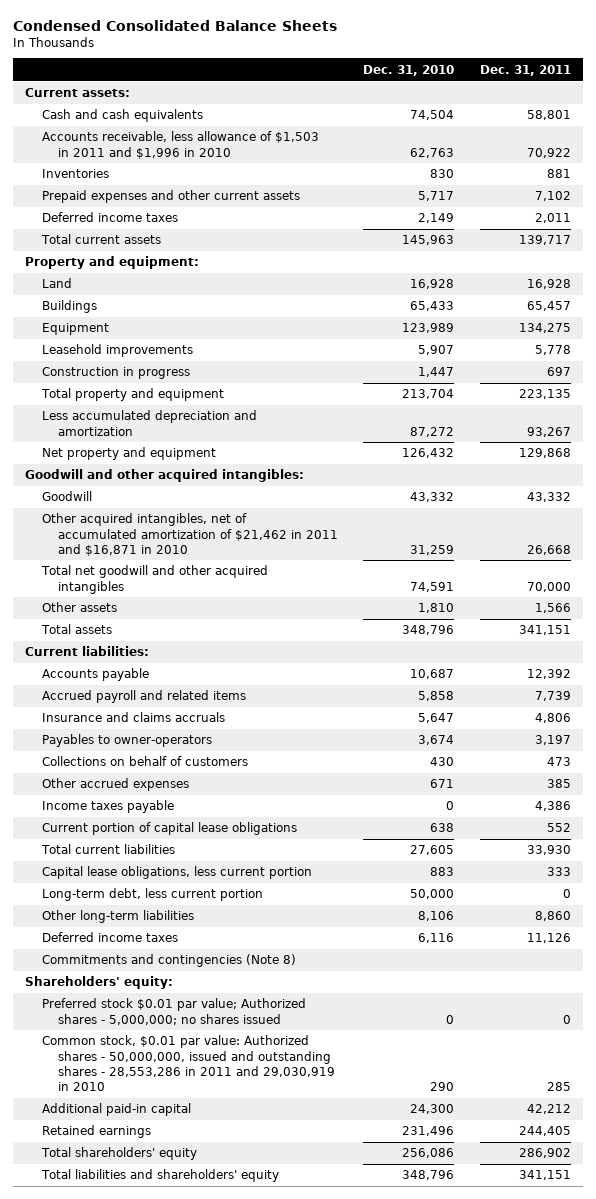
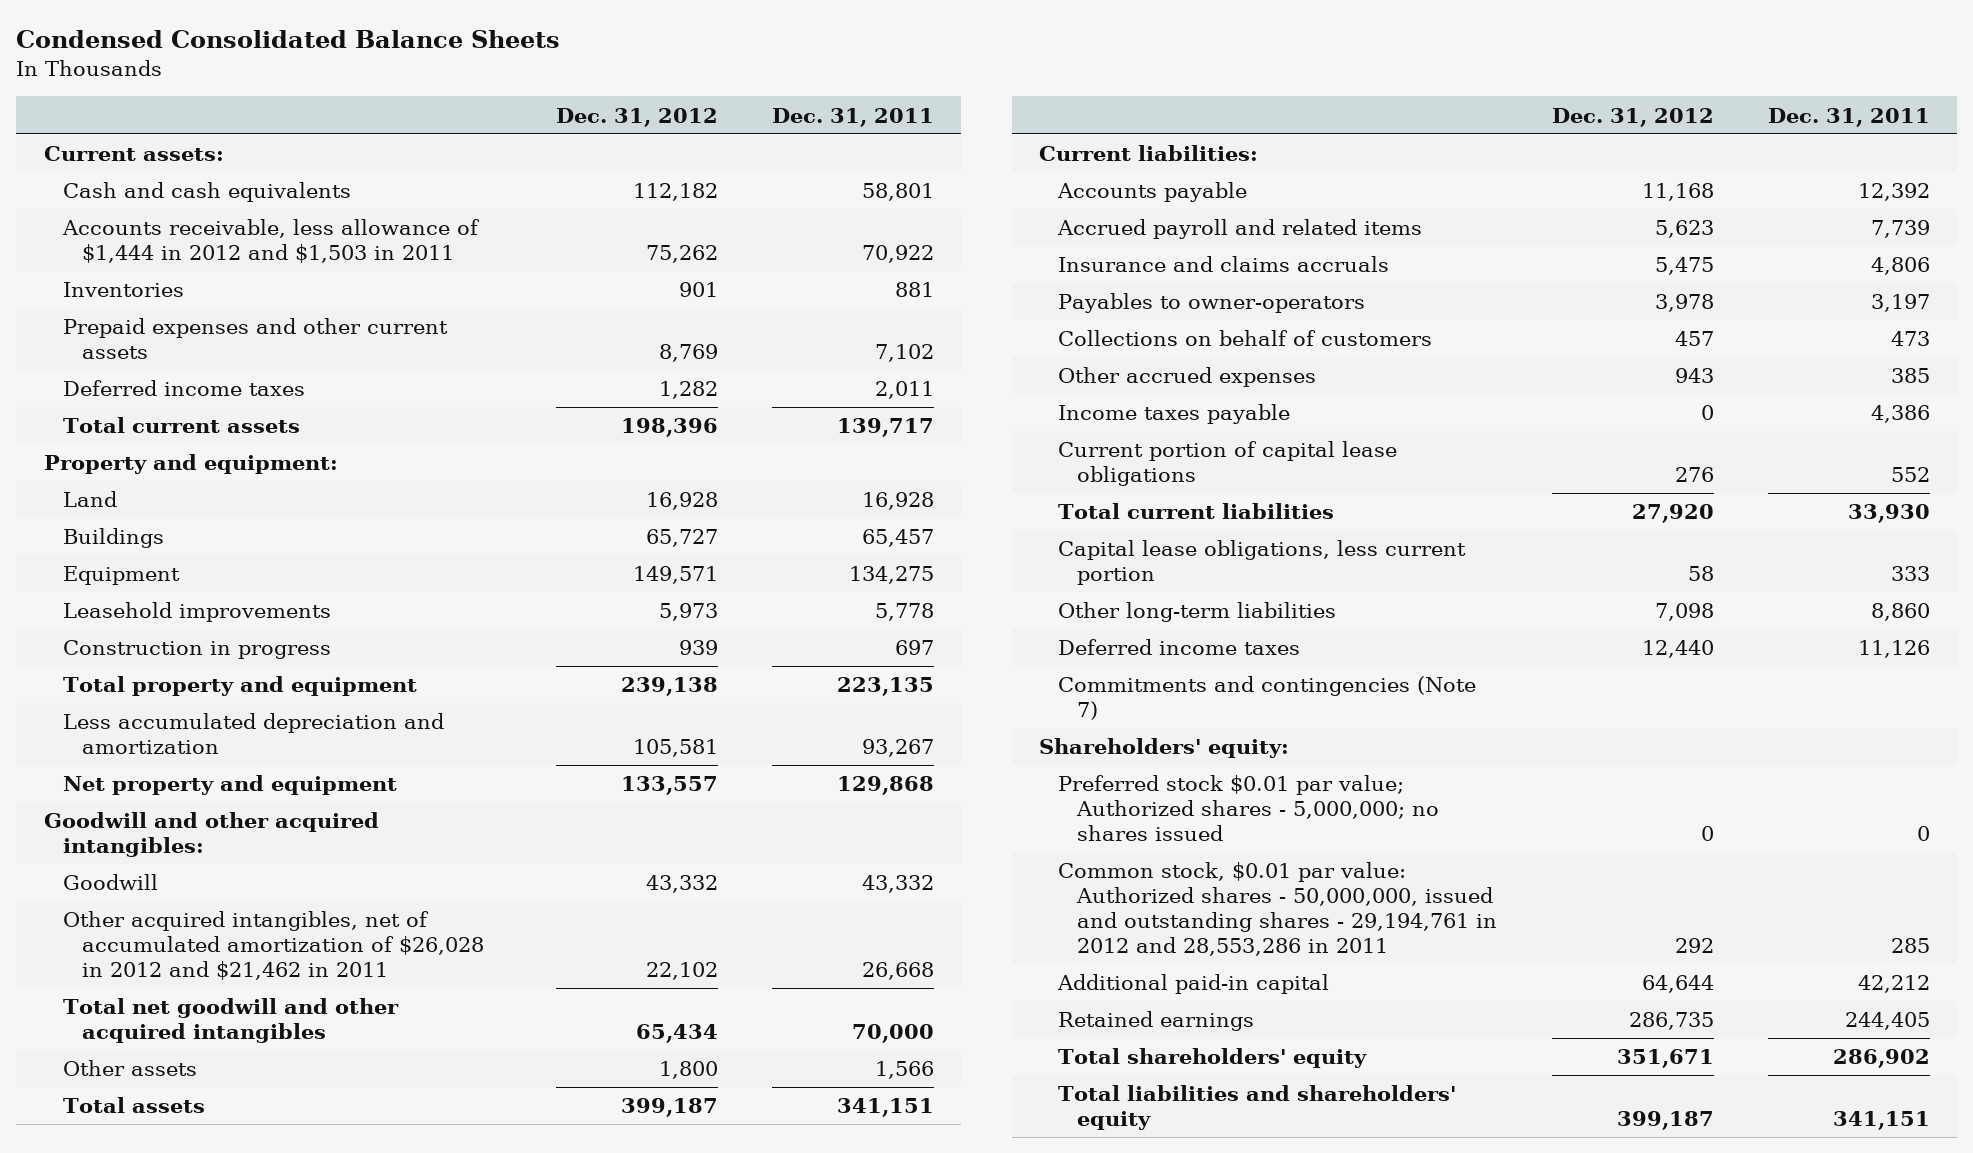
- | Dec. 31, 2010 | Dec. 31, 2011
+ | Dec. 31, 2012 | Dec. 31, 2011
- Accounts receivable, less allowance of $1,503 in 2011 and $1,996 in 2010 | 62,763 | 70,922
+ Accounts receivable, less allowance of $1,444 in 2012 and $1,503 in 2011 | 75,262 | 70,922
- Other acquired intangibles, net of accumulated amortization of $21,462 in 2011 and $16,871 in 2010 | 31,259 | 26,668
+ Other acquired intangibles, net of accumulated amortization of $26,028 in 2012 and $21,462 in 2011 | 22,102 | 26,668
- Long-term debt, less current portion | 50,000 | 0
- Commitments and contingencies (Note 8)
+ Commitments and contingencies (Note 7)
- Common stock, $0.01 par value: Authorized shares - 50,000,000, issued and outstanding shares - 28,553,286 in 2011 and 29,030,919 in 2010 | 290 | 285
+ Common stock, $0.01 par value: Authorized shares - 50,000,000, issued and outstanding shares - 29,194,761 in 2012 and 28,553,286 in 2011 | 292 | 285

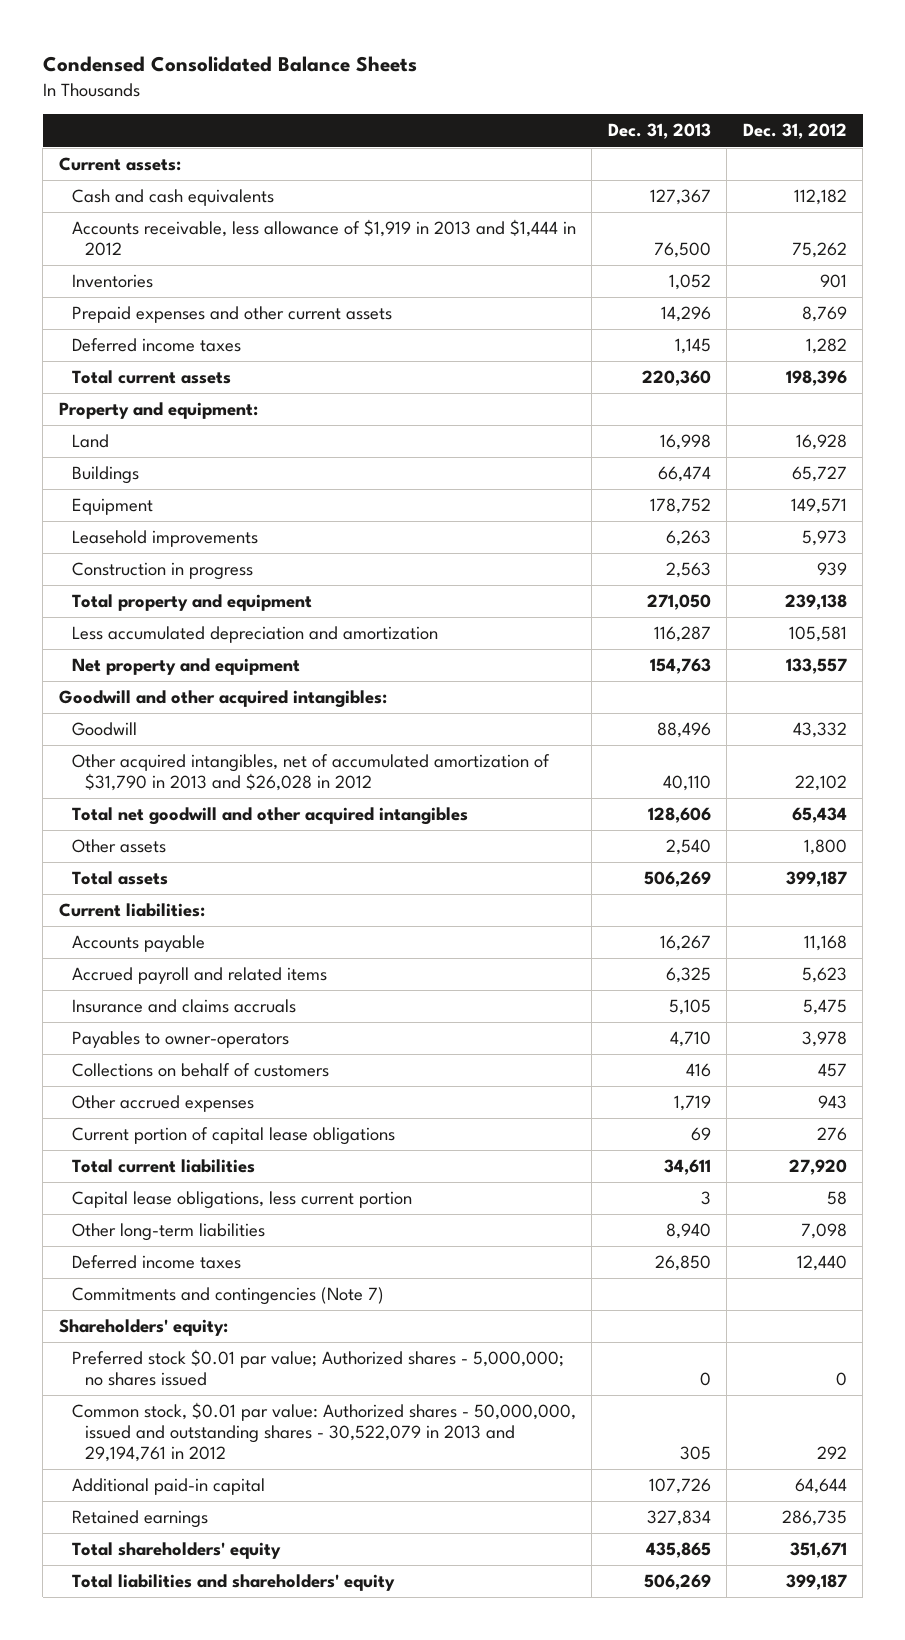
- | Dec. 31, 2012 | Dec. 31, 2011
+ | Dec. 31, 2013 | Dec. 31, 2012
- Accounts receivable, less allowance of $1,444 in 2012 and $1,503 in 2011 | 75,262 | 70,922
+ Accounts receivable, less allowance of $1,919 in 2013 and $1,444 in 2012 | 76,500 | 75,262
- Other acquired intangibles, net of accumulated amortization of $26,028 in 2012 and $21,462 in 2011 | 22,102 | 26,668
+ Other acquired intangibles, net of accumulated amortization of $31,790 in 2013 and $26,028 in 2012 | 40,110 | 22,102
- Income taxes payable | 0 | 4,386
- Common stock, $0.01 par value: Authorized shares - 50,000,000, issued and outstanding shares - 29,194,761 in 2012 and 28,553,286 in 2011 | 292 | 285
+ Common stock, $0.01 par value: Authorized shares - 50,000,000, issued and outstanding shares - 30,522,079 in 2013 and 29,194,761 in 2012 | 305 | 292

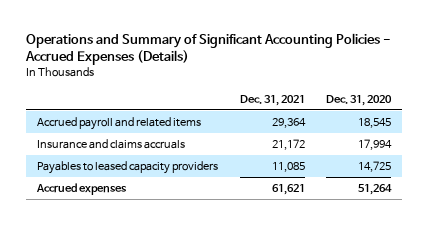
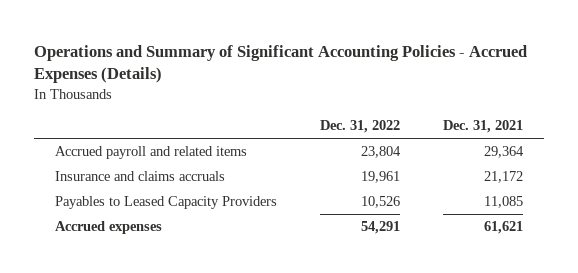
- | Dec. 31, 2021 | Dec. 31, 2020
+ | Dec. 31, 2022 | Dec. 31, 2021
- Payables to leased capacity providers | 11,085 | 14,725
+ Payables to Leased Capacity Providers | 10,526 | 11,085

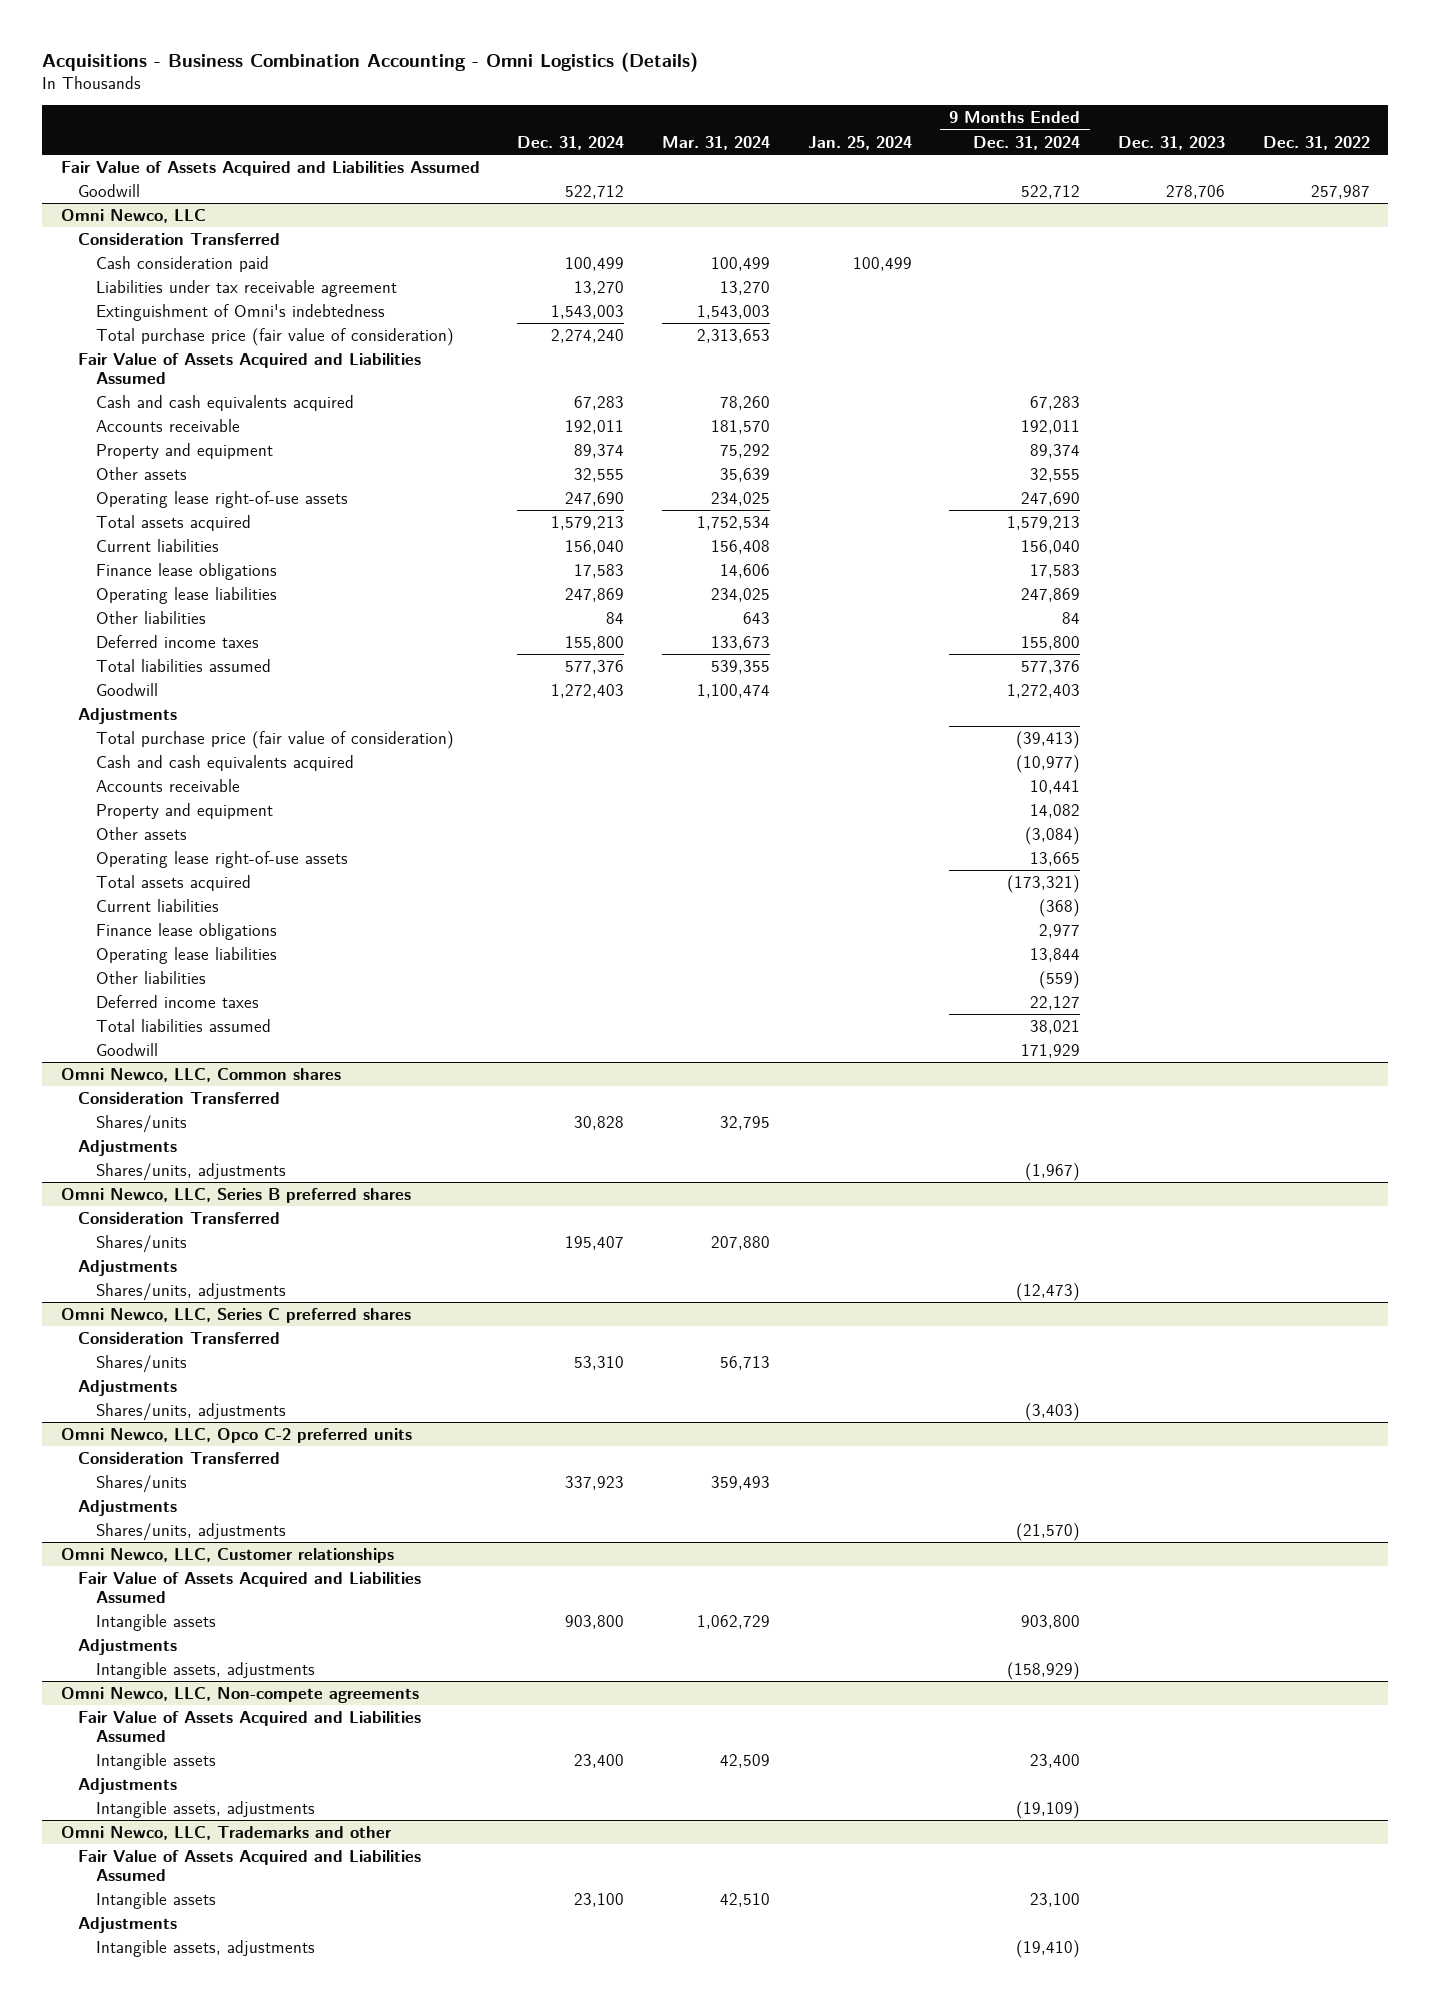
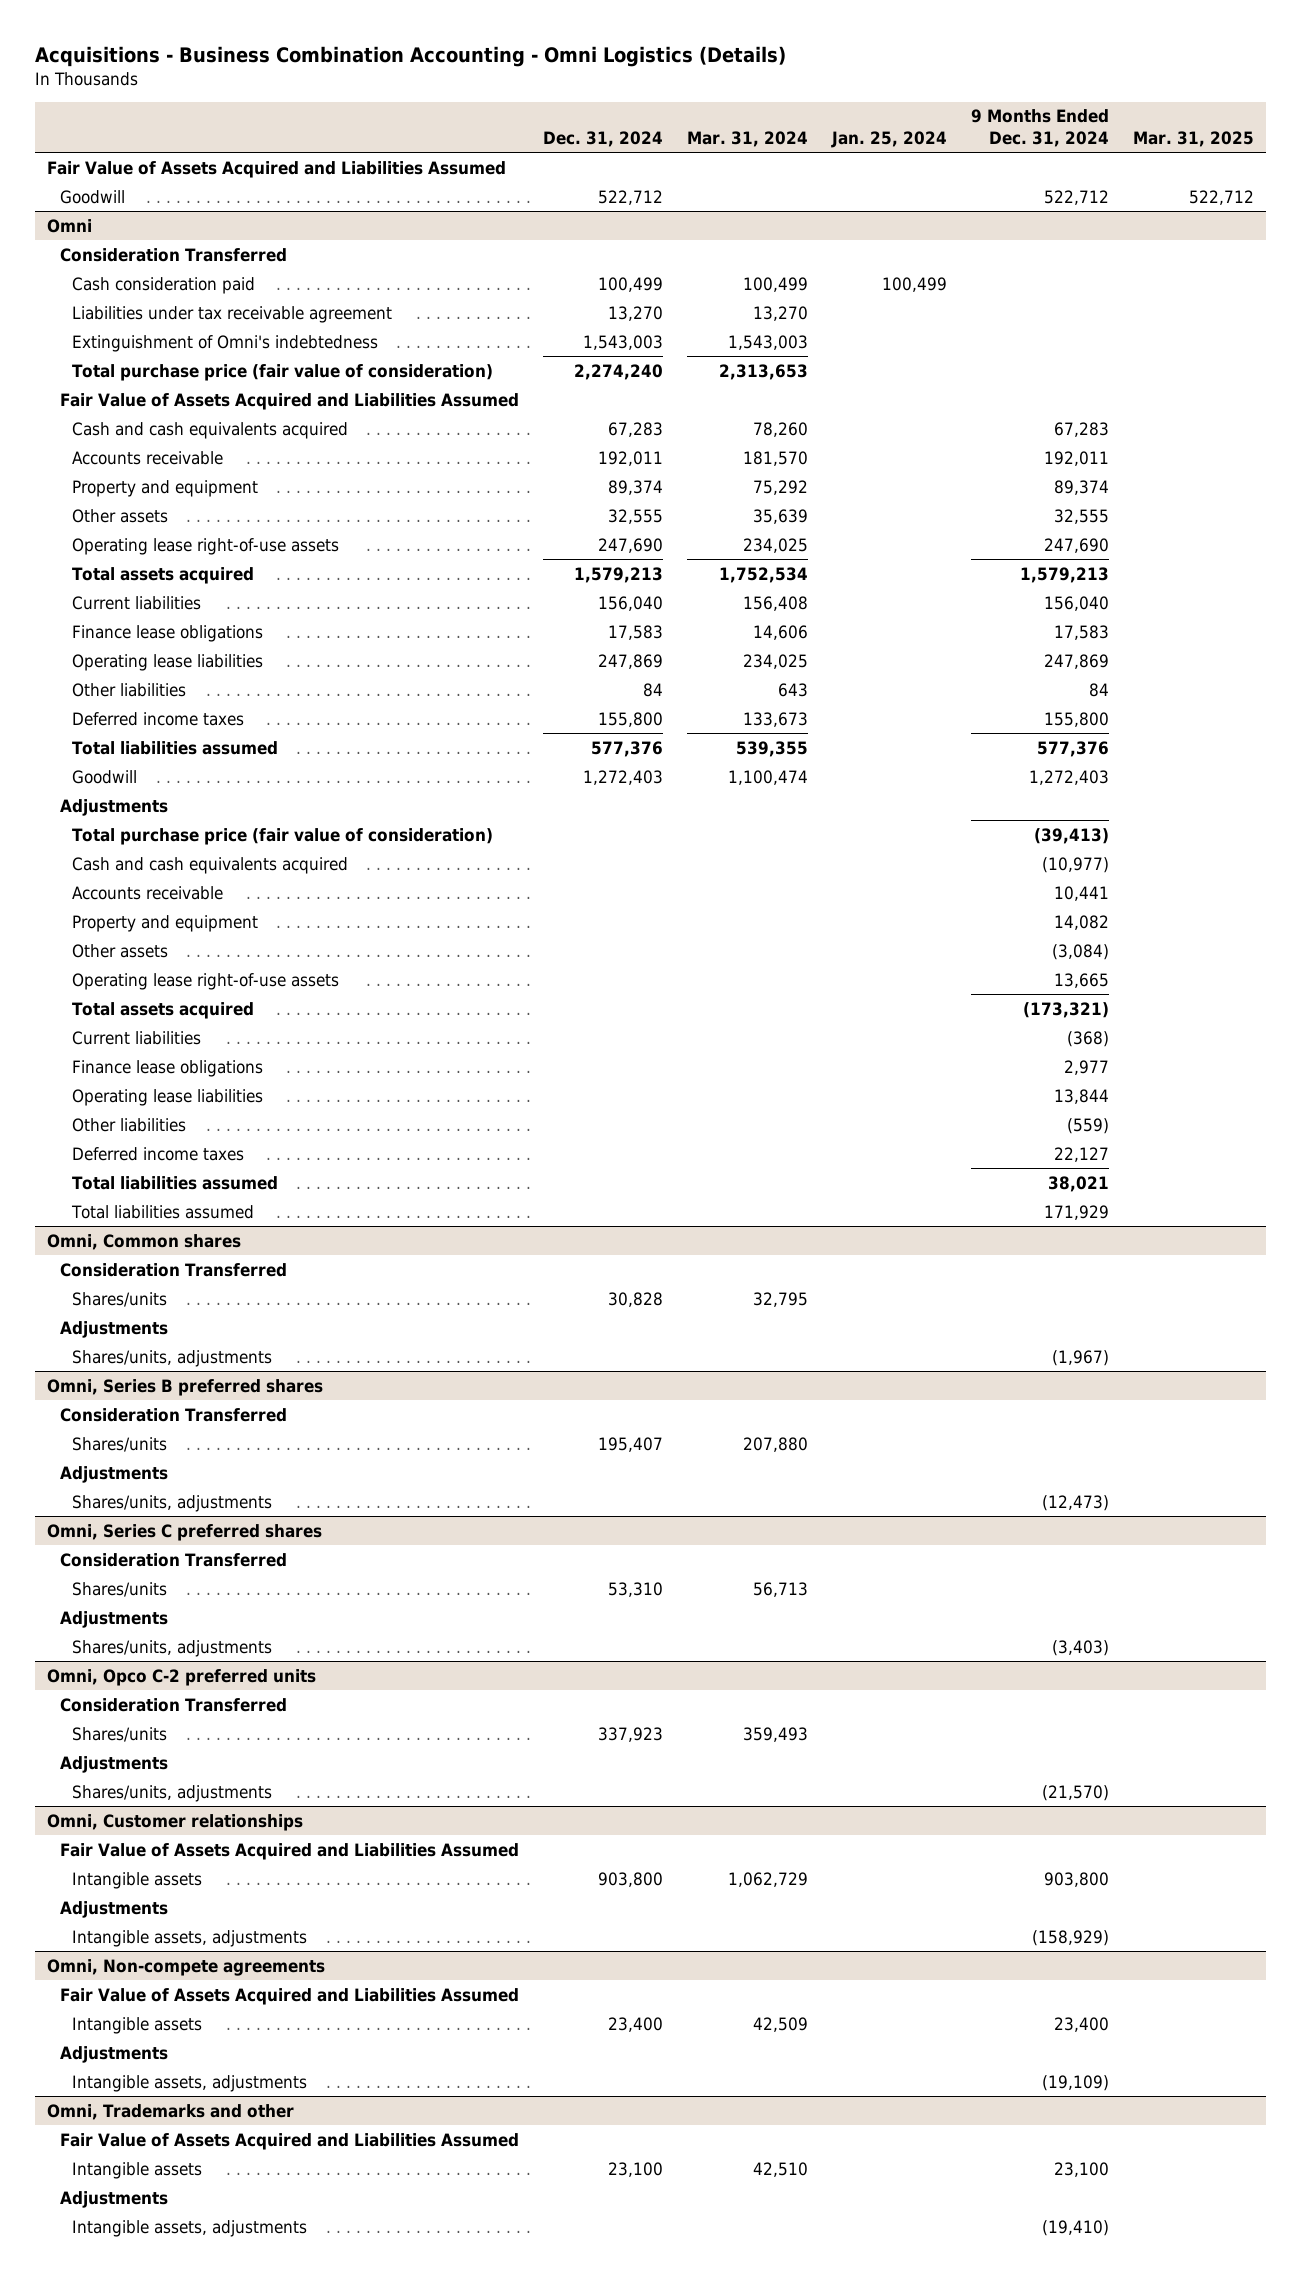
- | Dec. 31, 2024 | Mar. 31, 2024 | Jan. 25, 2024 | 9 Months Ended Dec. 31, 2024 | Dec. 31, 2023 | Dec. 31, 2022
+ | Dec. 31, 2024 | Mar. 31, 2024 | Jan. 25, 2024 | 9 Months Ended Dec. 31, 2024 | Mar. 31, 2025
- Omni Newco, LLC
+ Omni
- Goodwill | | | | 171,929 | |
- Omni Newco, LLC, Common shares
+ Total liabilities assumed | | | | 171,929 |
+ Omni, Common shares
- Omni Newco, LLC, Series B preferred shares
+ Omni, Series B preferred shares
- Omni Newco, LLC, Series C preferred shares
+ Omni, Series C preferred shares
- Omni Newco, LLC, Opco C-2 preferred units
+ Omni, Opco C-2 preferred units
- Omni Newco, LLC, Customer relationships
+ Omni, Customer relationships
- Omni Newco, LLC, Non-compete agreements
+ Omni, Non-compete agreements
- Omni Newco, LLC, Trademarks and other
+ Omni, Trademarks and other

